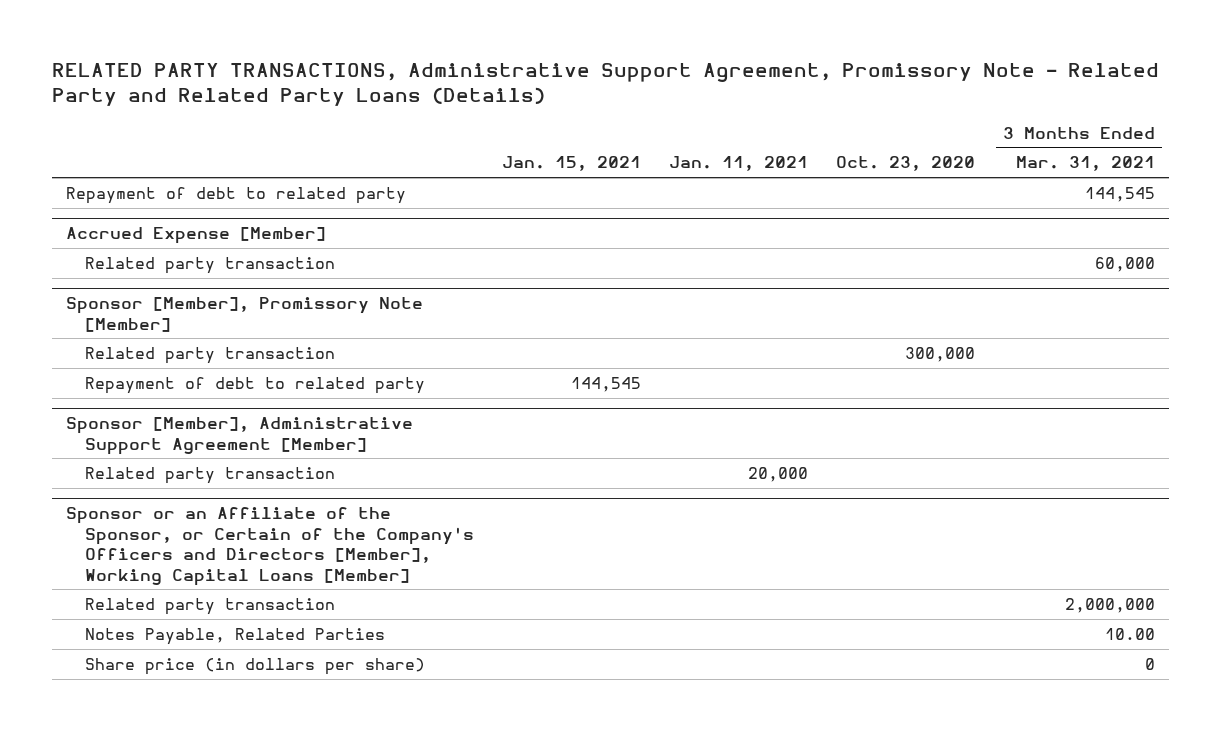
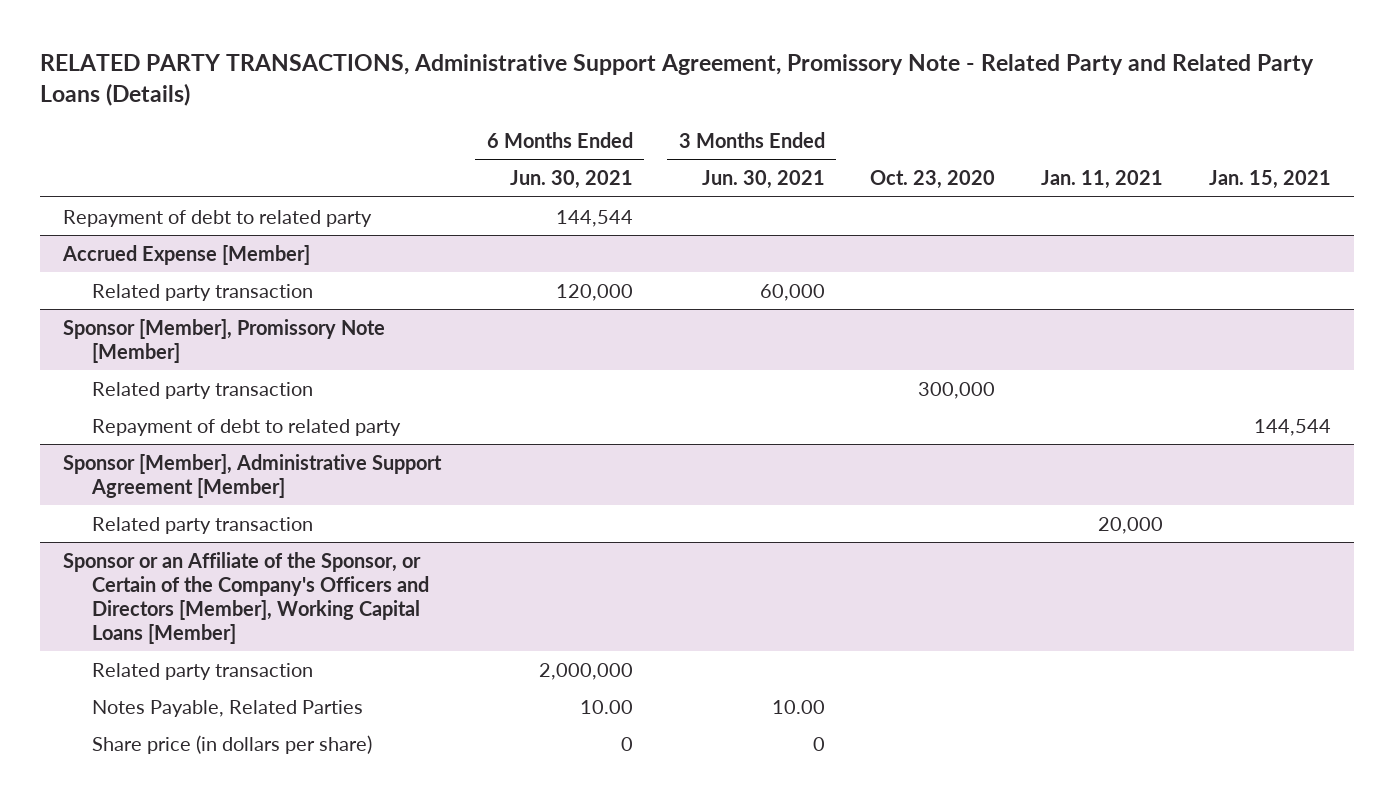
- | Jan. 15, 2021 | Jan. 11, 2021 | Oct. 23, 2020 | 3 Months Ended Mar. 31, 2021
+ | 6 Months Ended Jun. 30, 2021 | 3 Months Ended Jun. 30, 2021 | Oct. 23, 2020 | Jan. 11, 2021 | Jan. 15, 2021
@ Sponsor [Member], Promissory Note [Member]
- Repayment of debt to related party | 144,545 | | |
+ Repayment of debt to related party | | | | | 144,544

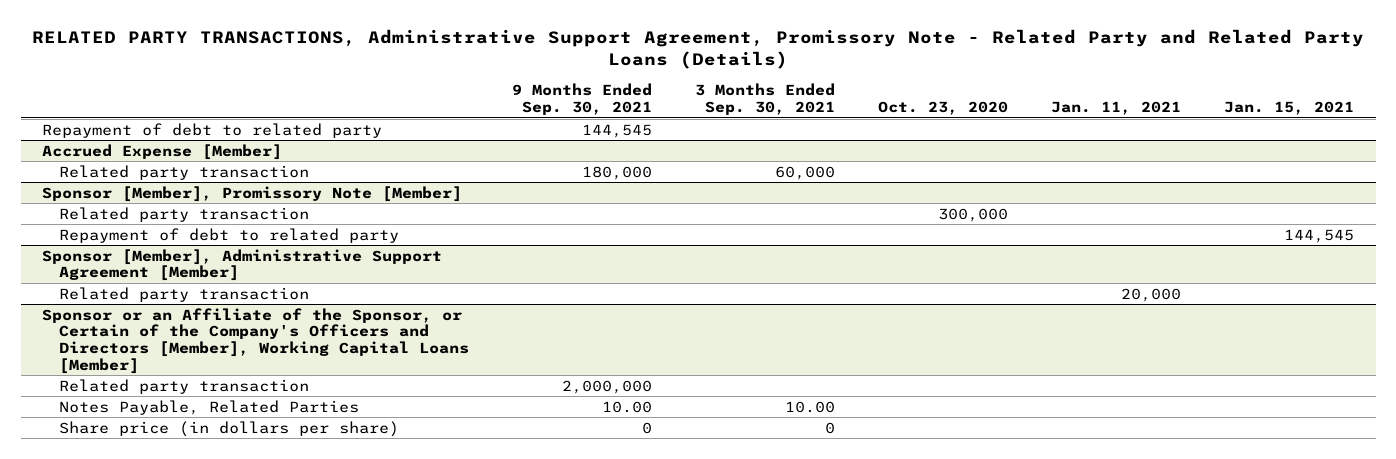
- | 6 Months Ended Jun. 30, 2021 | 3 Months Ended Jun. 30, 2021 | Oct. 23, 2020 | Jan. 11, 2021 | Jan. 15, 2021
+ | 9 Months Ended Sep. 30, 2021 | 3 Months Ended Sep. 30, 2021 | Oct. 23, 2020 | Jan. 11, 2021 | Jan. 15, 2021
@ Sponsor [Member], Promissory Note [Member]
- Repayment of debt to related party | | | | | 144,544
+ Repayment of debt to related party | | | | | 144,545

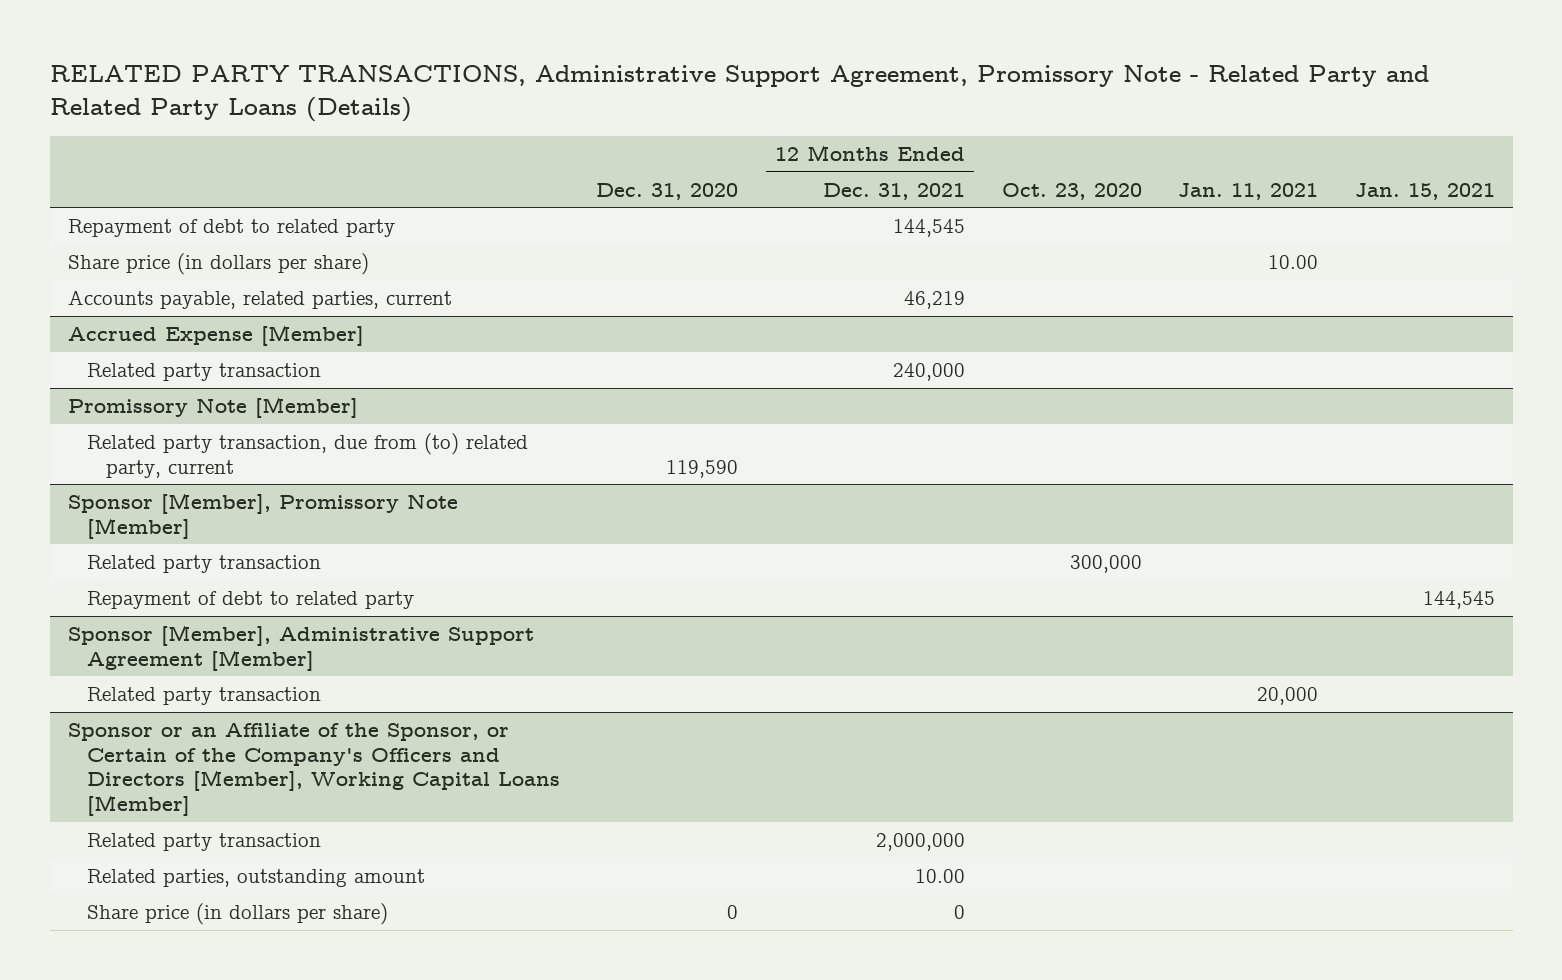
- | 9 Months Ended Sep. 30, 2021 | 3 Months Ended Sep. 30, 2021 | Oct. 23, 2020 | Jan. 11, 2021 | Jan. 15, 2021
+ | Dec. 31, 2020 | 12 Months Ended Dec. 31, 2021 | Oct. 23, 2020 | Jan. 11, 2021 | Jan. 15, 2021
+ Share price (in dollars per share) | | | | 10.00 |
+ Accounts payable, related parties, current | | 46,219 | | |
+ Promissory Note [Member]
+ Related party transaction, due from (to) related party, current | 119,590 | | | |
@ Sponsor or an Affiliate of the Sponsor, or Certain of the Company's Officers and Directors [Member], Working Capital Loans [Member]
- Notes Payable, Related Parties | 10.00 | 10.00 | | |
+ Related parties, outstanding amount | | 10.00 | | |

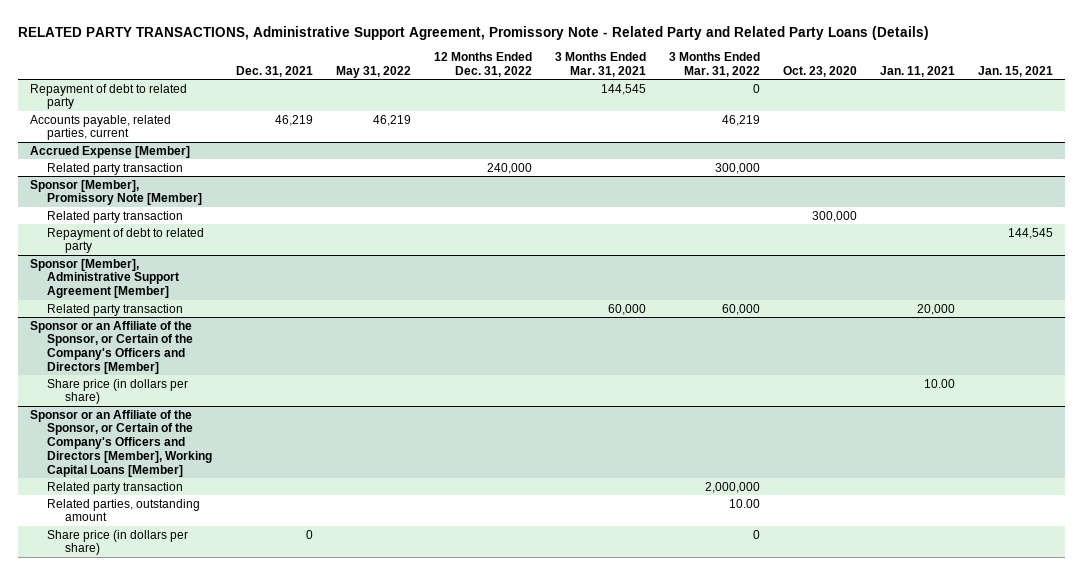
- | Dec. 31, 2020 | 12 Months Ended Dec. 31, 2021 | Oct. 23, 2020 | Jan. 11, 2021 | Jan. 15, 2021
+ | Dec. 31, 2021 | May 31, 2022 | 12 Months Ended Dec. 31, 2022 | 3 Months Ended Mar. 31, 2021 | 3 Months Ended Mar. 31, 2022 | Oct. 23, 2020 | Jan. 11, 2021 | Jan. 15, 2021
- Share price (in dollars per share) | | | | 10.00 |
- Promissory Note [Member]
- Related party transaction, due from (to) related party, current | 119,590 | | | |
+ Sponsor or an Affiliate of the Sponsor, or Certain of the Company's Officers and Directors [Member]
+ Share price (in dollars per share) | | | | | | | 10.00 |

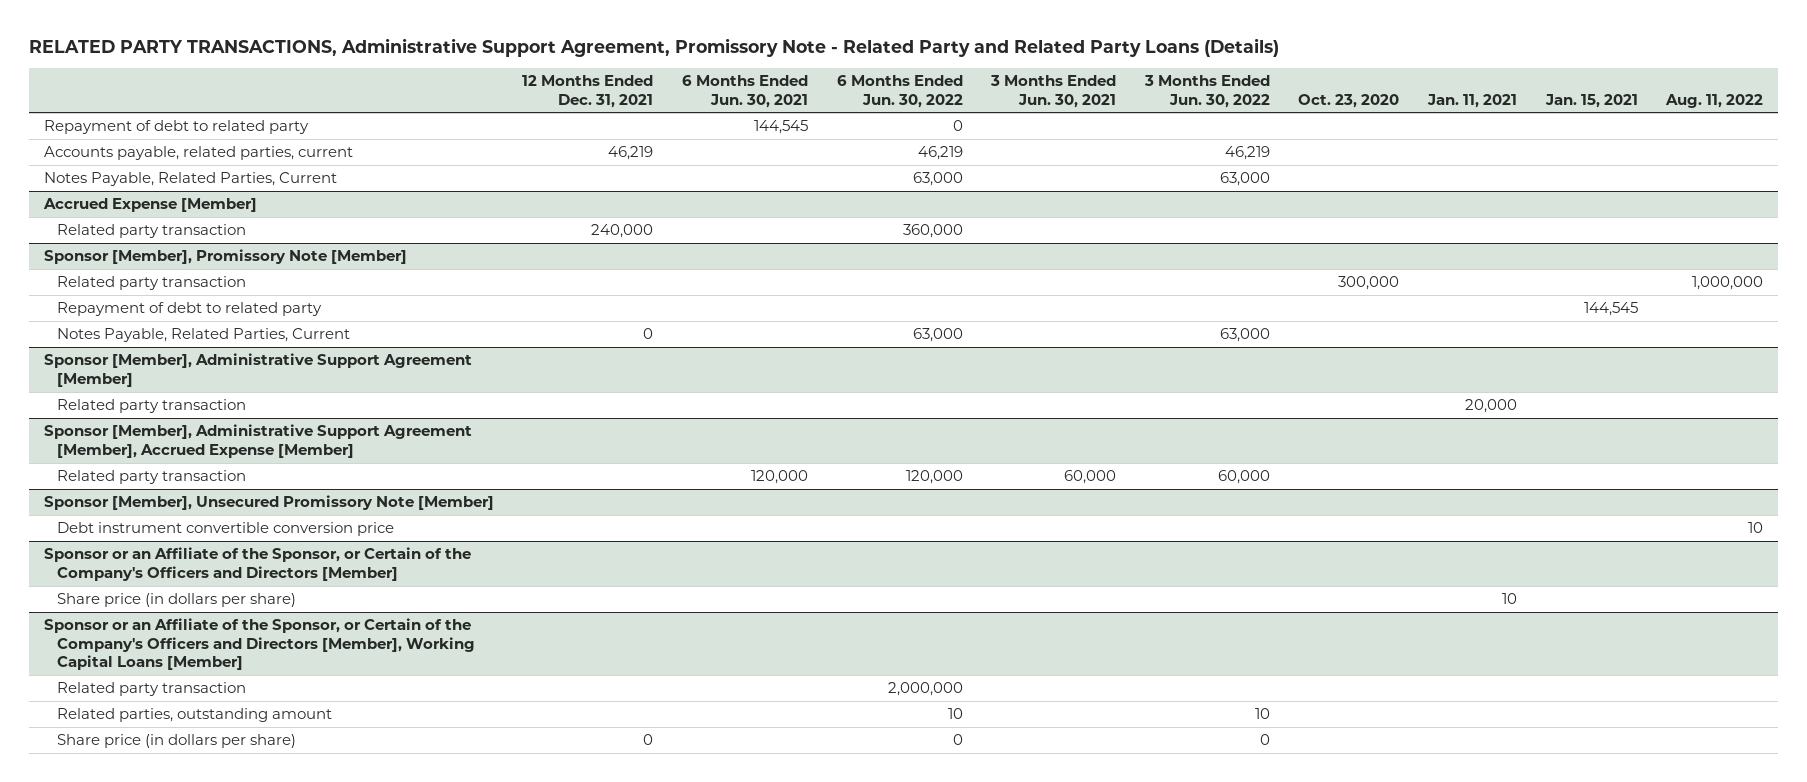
- | Dec. 31, 2021 | May 31, 2022 | 12 Months Ended Dec. 31, 2022 | 3 Months Ended Mar. 31, 2021 | 3 Months Ended Mar. 31, 2022 | Oct. 23, 2020 | Jan. 11, 2021 | Jan. 15, 2021
+ | 12 Months Ended Dec. 31, 2021 | 6 Months Ended Jun. 30, 2021 | 6 Months Ended Jun. 30, 2022 | 3 Months Ended Jun. 30, 2021 | 3 Months Ended Jun. 30, 2022 | Oct. 23, 2020 | Jan. 11, 2021 | Jan. 15, 2021 | Aug. 11, 2022
+ Notes Payable, Related Parties, Current | | | 63,000 | | 63,000 | | | |
@ Sponsor [Member], Promissory Note [Member]
+ Notes Payable, Related Parties, Current | 0 | | 63,000 | | 63,000 | | | |
+ Sponsor [Member], Administrative Support Agreement [Member], Accrued Expense [Member]
+ Related party transaction | | 120,000 | 120,000 | 60,000 | 60,000 | | | |
+ Sponsor [Member], Unsecured Promissory Note [Member]
+ Debt instrument convertible conversion price | | | | | | | | | 10
@ Sponsor or an Affiliate of the Sponsor, or Certain of the Company's Officers and Directors [Member]
- Share price (in dollars per share) | | | | | | | 10.00 |
+ Share price (in dollars per share) | | | | | | | 10 | |

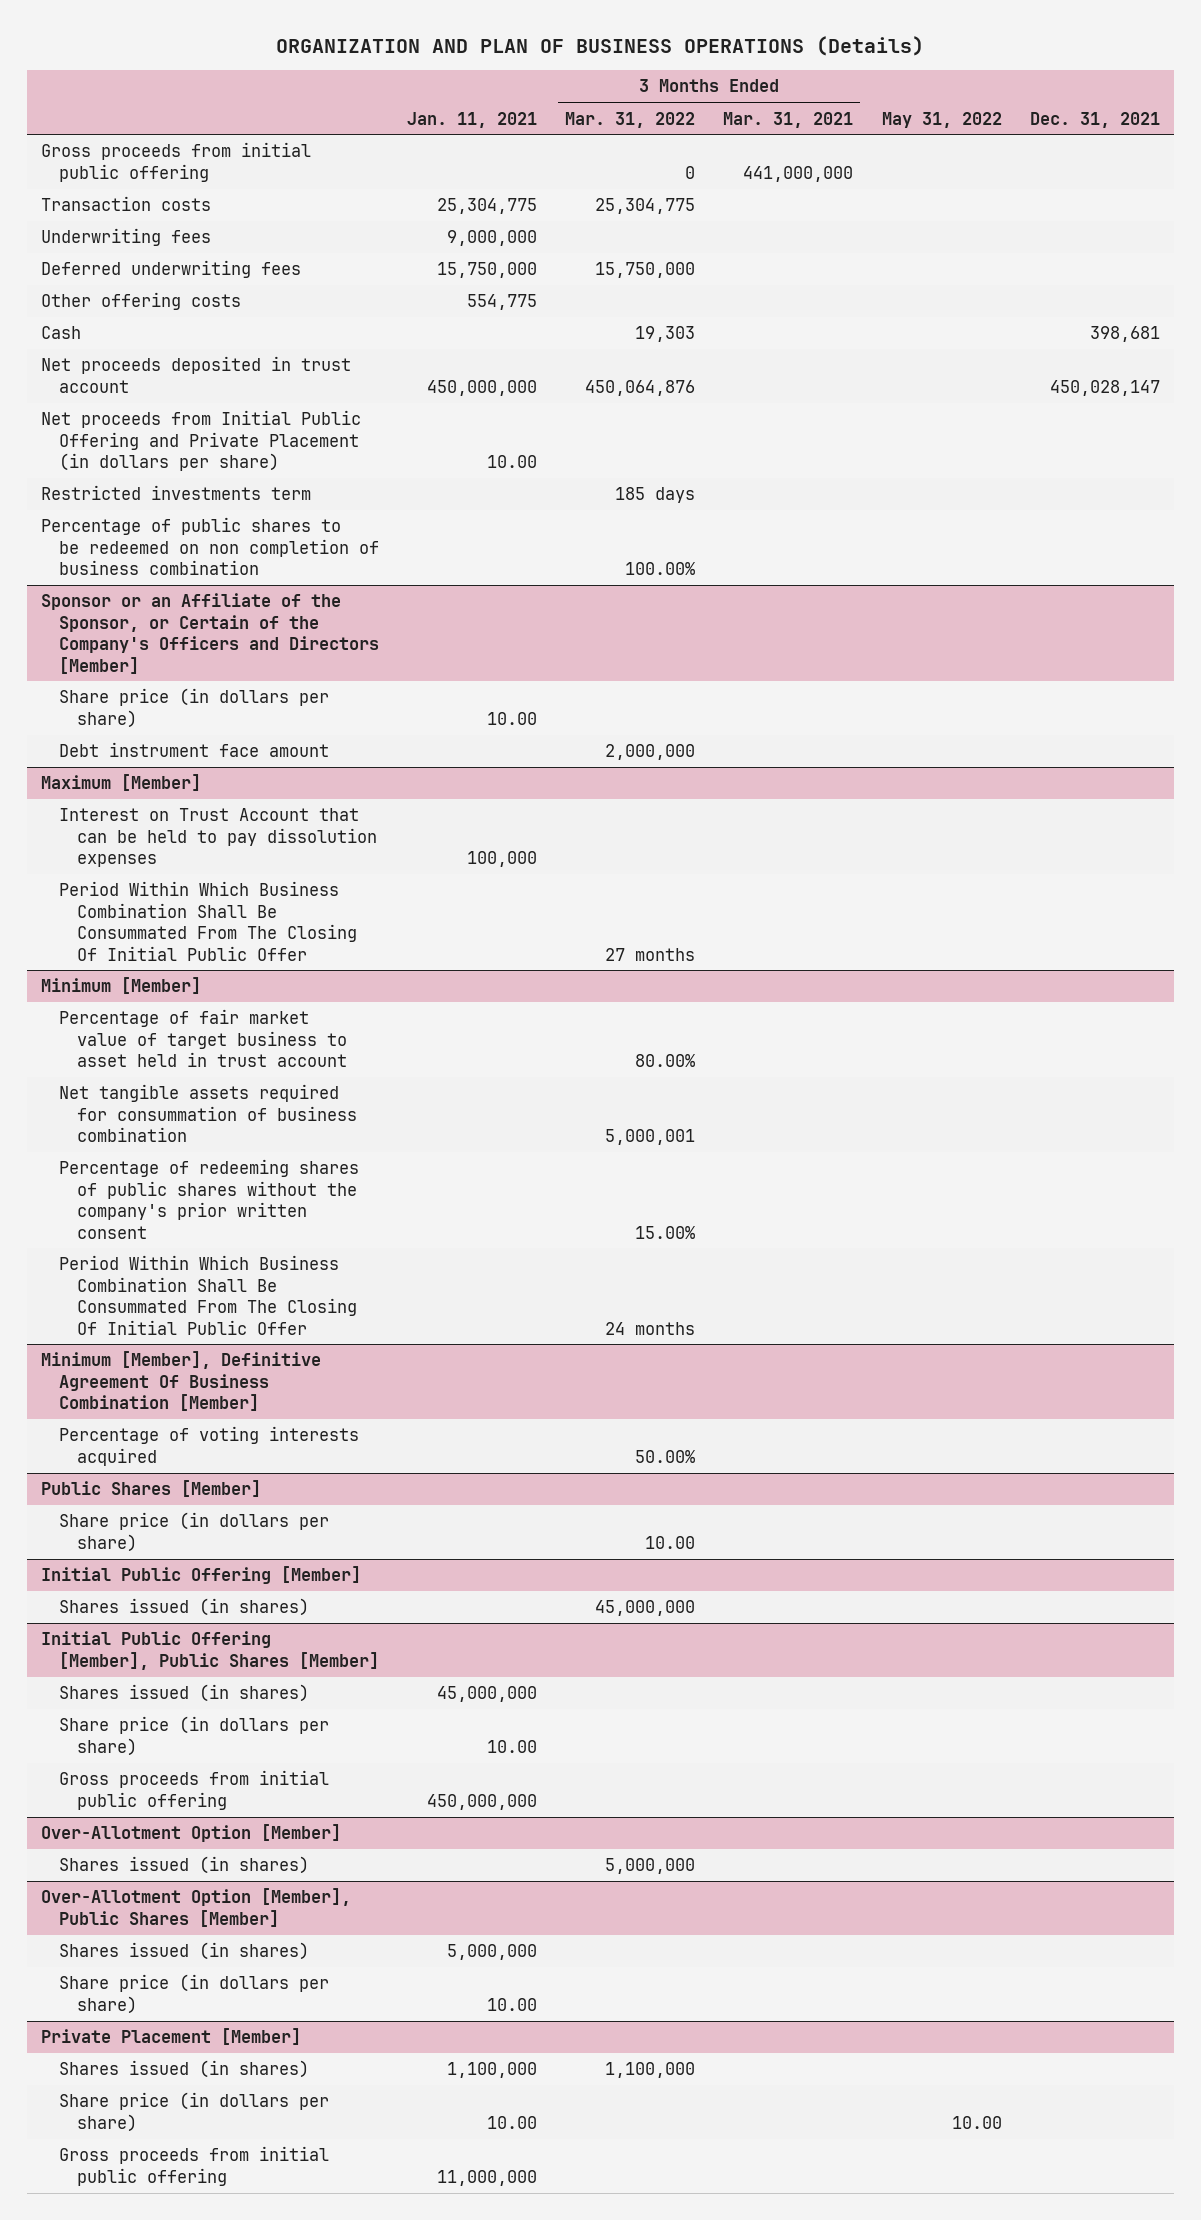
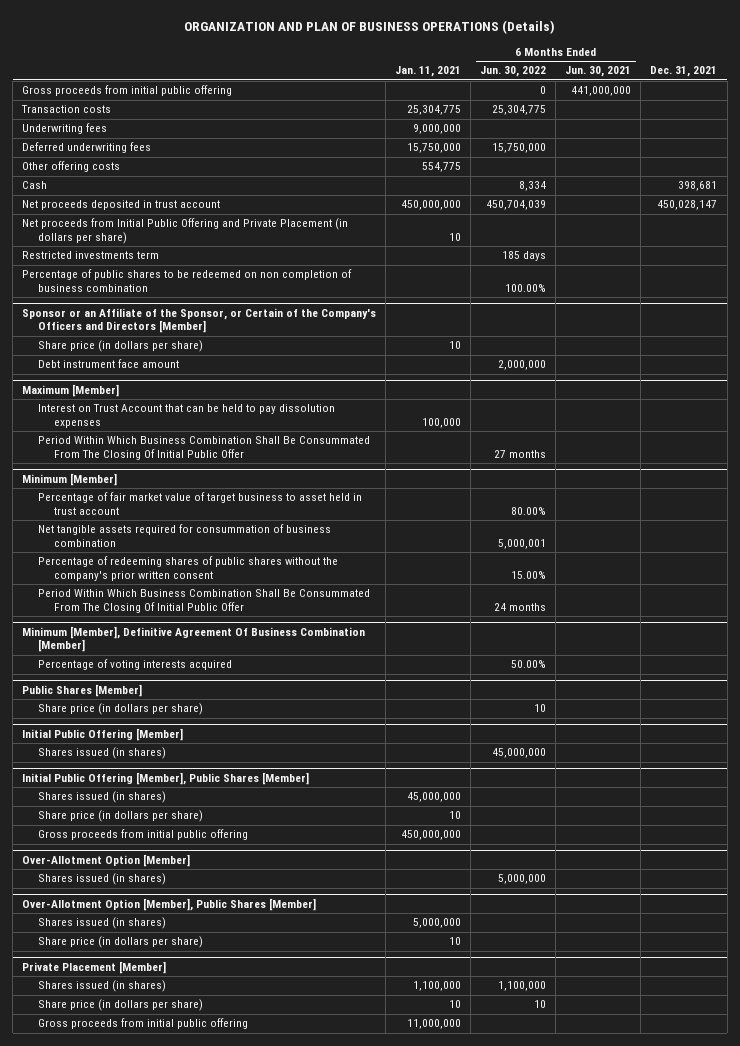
- | Jan. 11, 2021 | 3 Months Ended Mar. 31, 2022 | 3 Months Ended Mar. 31, 2021 | May 31, 2022 | Dec. 31, 2021
+ | Jan. 11, 2021 | 6 Months Ended Jun. 30, 2022 | 6 Months Ended Jun. 30, 2021 | Dec. 31, 2021
- Net proceeds from Initial Public Offering and Private Placement (in dollars per share) | 10.00 | | | |
+ Net proceeds from Initial Public Offering and Private Placement (in dollars per share) | 10 | | |
@ Sponsor or an Affiliate of the Sponsor, or Certain of the Company's Officers and Directors [Member]
- Share price (in dollars per share) | 10.00 | | | |
+ Share price (in dollars per share) | 10 | | |
@ Initial Public Offering [Member], Public Shares [Member]
- Share price (in dollars per share) | 10.00 | | | |
+ Share price (in dollars per share) | 10 | | |
@ Over-Allotment Option [Member], Public Shares [Member]
- Share price (in dollars per share) | 10.00 | | | |
+ Share price (in dollars per share) | 10 | | |
@ Private Placement [Member]
- Share price (in dollars per share) | 10.00 | | | 10.00 |
+ Share price (in dollars per share) | 10 | 10 | |

